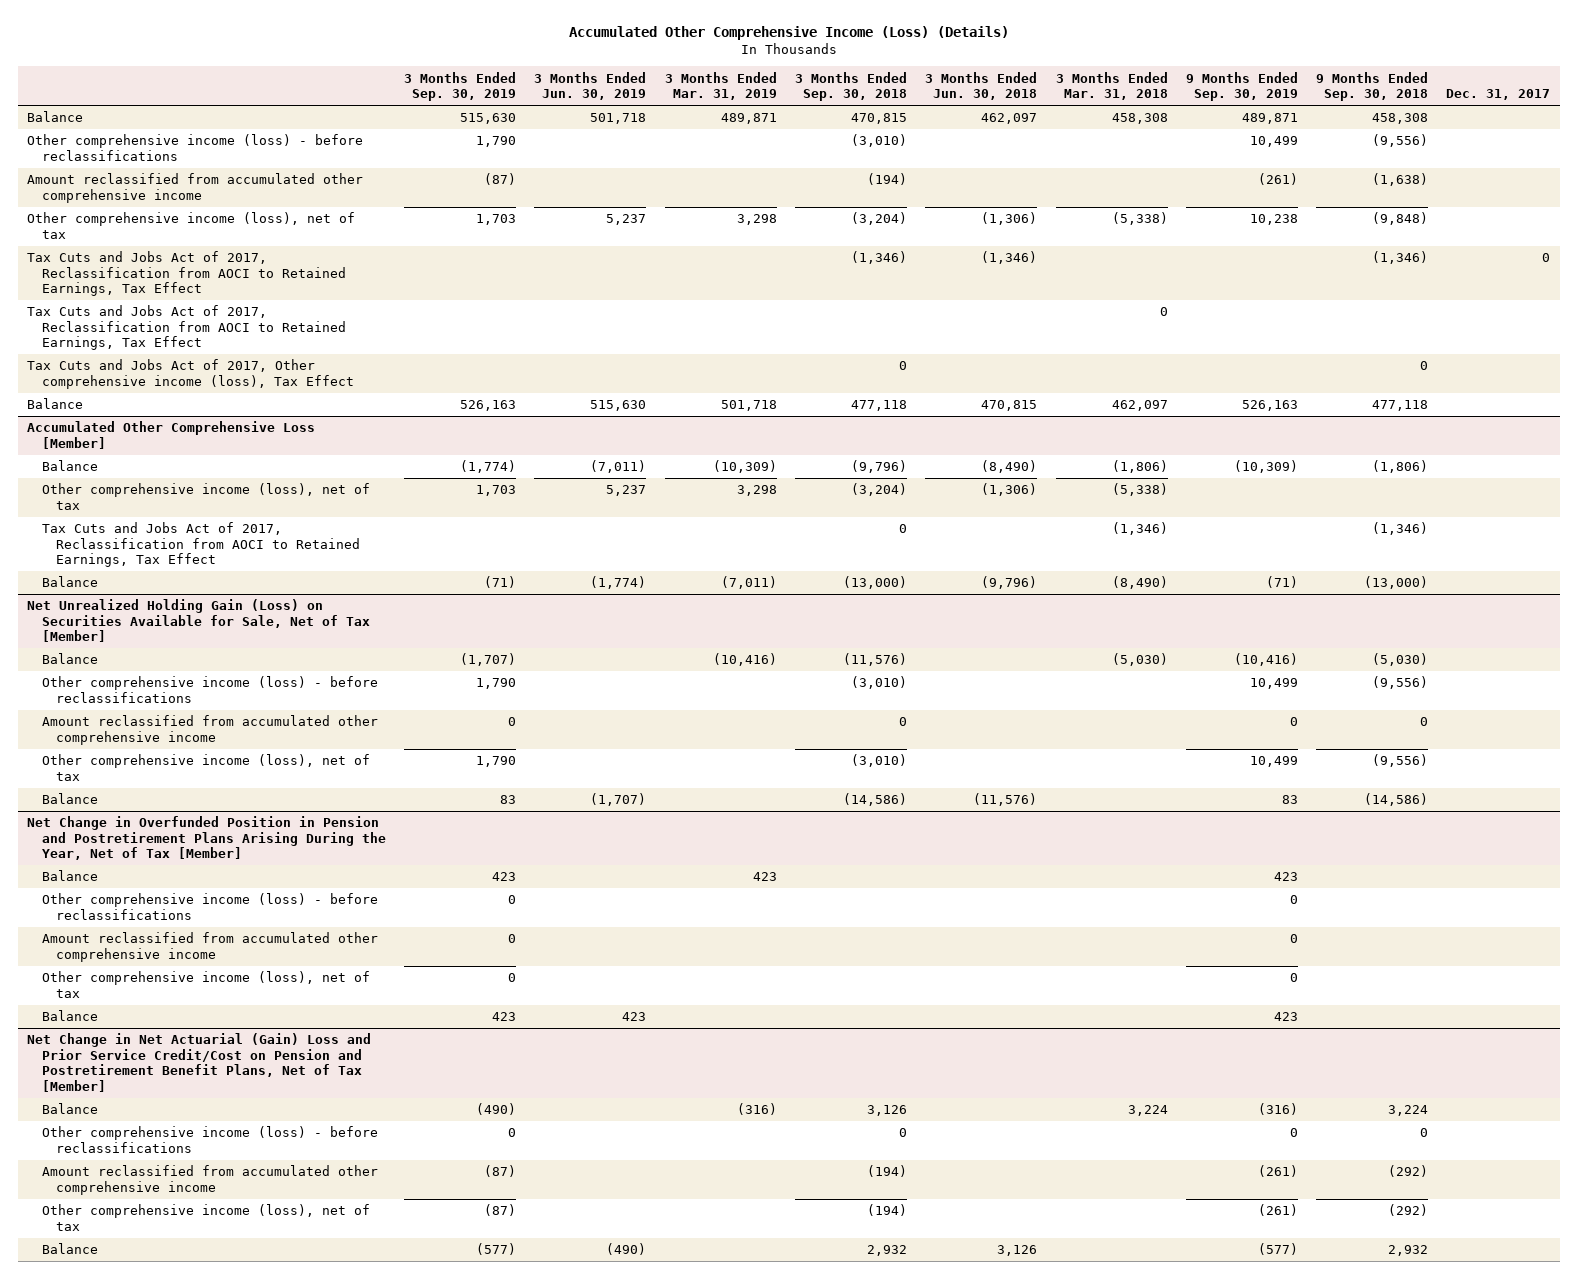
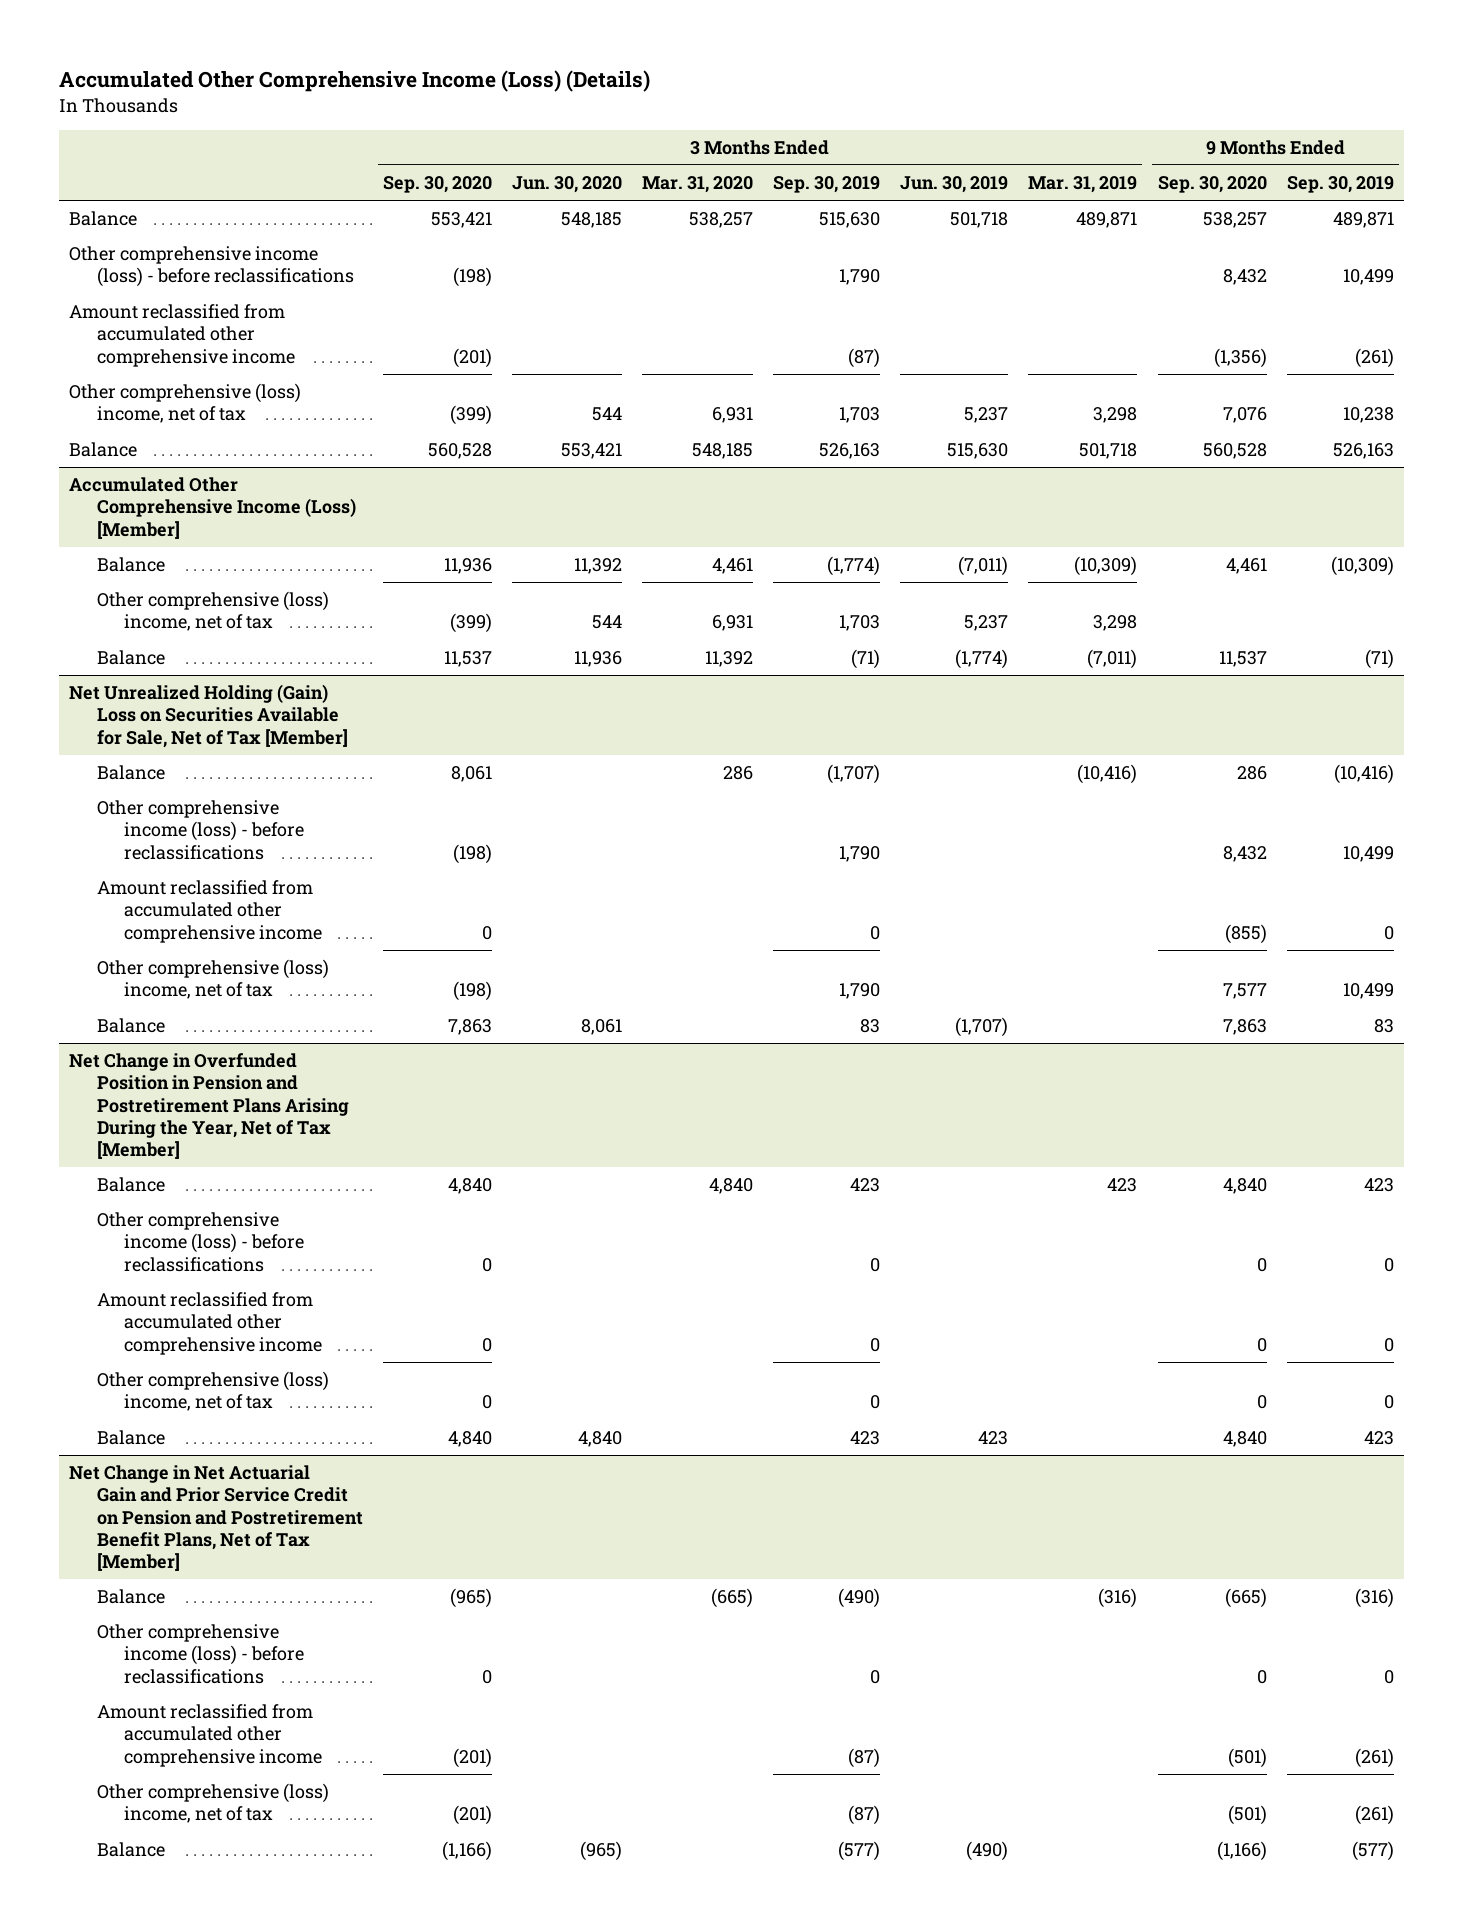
- | 3 Months Ended Sep. 30, 2019 | 3 Months Ended Jun. 30, 2019 | 3 Months Ended Mar. 31, 2019 | 3 Months Ended Sep. 30, 2018 | 3 Months Ended Jun. 30, 2018 | 3 Months Ended Mar. 31, 2018 | 9 Months Ended Sep. 30, 2019 | 9 Months Ended Sep. 30, 2018 | Dec. 31, 2017
+ | 3 Months Ended Sep. 30, 2020 | 3 Months Ended Jun. 30, 2020 | 3 Months Ended Mar. 31, 2020 | 3 Months Ended Sep. 30, 2019 | 3 Months Ended Jun. 30, 2019 | 3 Months Ended Mar. 31, 2019 | 9 Months Ended Sep. 30, 2020 | 9 Months Ended Sep. 30, 2019
- Other comprehensive income (loss), net of tax | 1,703 | 5,237 | 3,298 | (3,204) | (1,306) | (5,338) | 10,238 | (9,848) |
- Tax Cuts and Jobs Act of 2017, Reclassification from AOCI to Retained Earnings, Tax Effect | | | | (1,346) | (1,346) | | | (1,346) | 0
- Tax Cuts and Jobs Act of 2017, Reclassification from AOCI to Retained Earnings, Tax Effect | | | | | | 0 | | |
- Tax Cuts and Jobs Act of 2017, Other comprehensive income (loss), Tax Effect | | | | 0 | | | | 0 |
+ Other comprehensive (loss) income, net of tax | (399) | 544 | 6,931 | 1,703 | 5,237 | 3,298 | 7,076 | 10,238
- Accumulated Other Comprehensive Loss [Member]
+ Accumulated Other Comprehensive Income (Loss) [Member]
- Other comprehensive income (loss), net of tax | 1,703 | 5,237 | 3,298 | (3,204) | (1,306) | (5,338) | | |
- Tax Cuts and Jobs Act of 2017, Reclassification from AOCI to Retained Earnings, Tax Effect | | | | 0 | | (1,346) | | (1,346) |
+ Other comprehensive (loss) income, net of tax | (399) | 544 | 6,931 | 1,703 | 5,237 | 3,298 | |
- Net Unrealized Holding Gain (Loss) on Securities Available for Sale, Net of Tax [Member]
+ Net Unrealized Holding (Gain) Loss on Securities Available for Sale, Net of Tax [Member]
- Other comprehensive income (loss), net of tax | 1,790 | | | (3,010) | | | 10,499 | (9,556) |
+ Other comprehensive (loss) income, net of tax | (198) | | | 1,790 | | | 7,577 | 10,499
@ Net Change in Overfunded Position in Pension and Postretirement Plans Arising During the Year, Net of Tax [Member]
- Other comprehensive income (loss), net of tax | 0 | | | | | | 0 | |
+ Other comprehensive (loss) income, net of tax | 0 | | | 0 | | | 0 | 0
- Net Change in Net Actuarial (Gain) Loss and Prior Service Credit/Cost on Pension and Postretirement Benefit Plans, Net of Tax [Member]
+ Net Change in Net Actuarial Gain and Prior Service Credit on Pension and Postretirement Benefit Plans, Net of Tax [Member]
- Other comprehensive income (loss), net of tax | (87) | | | (194) | | | (261) | (292) |
+ Other comprehensive (loss) income, net of tax | (201) | | | (87) | | | (501) | (261)

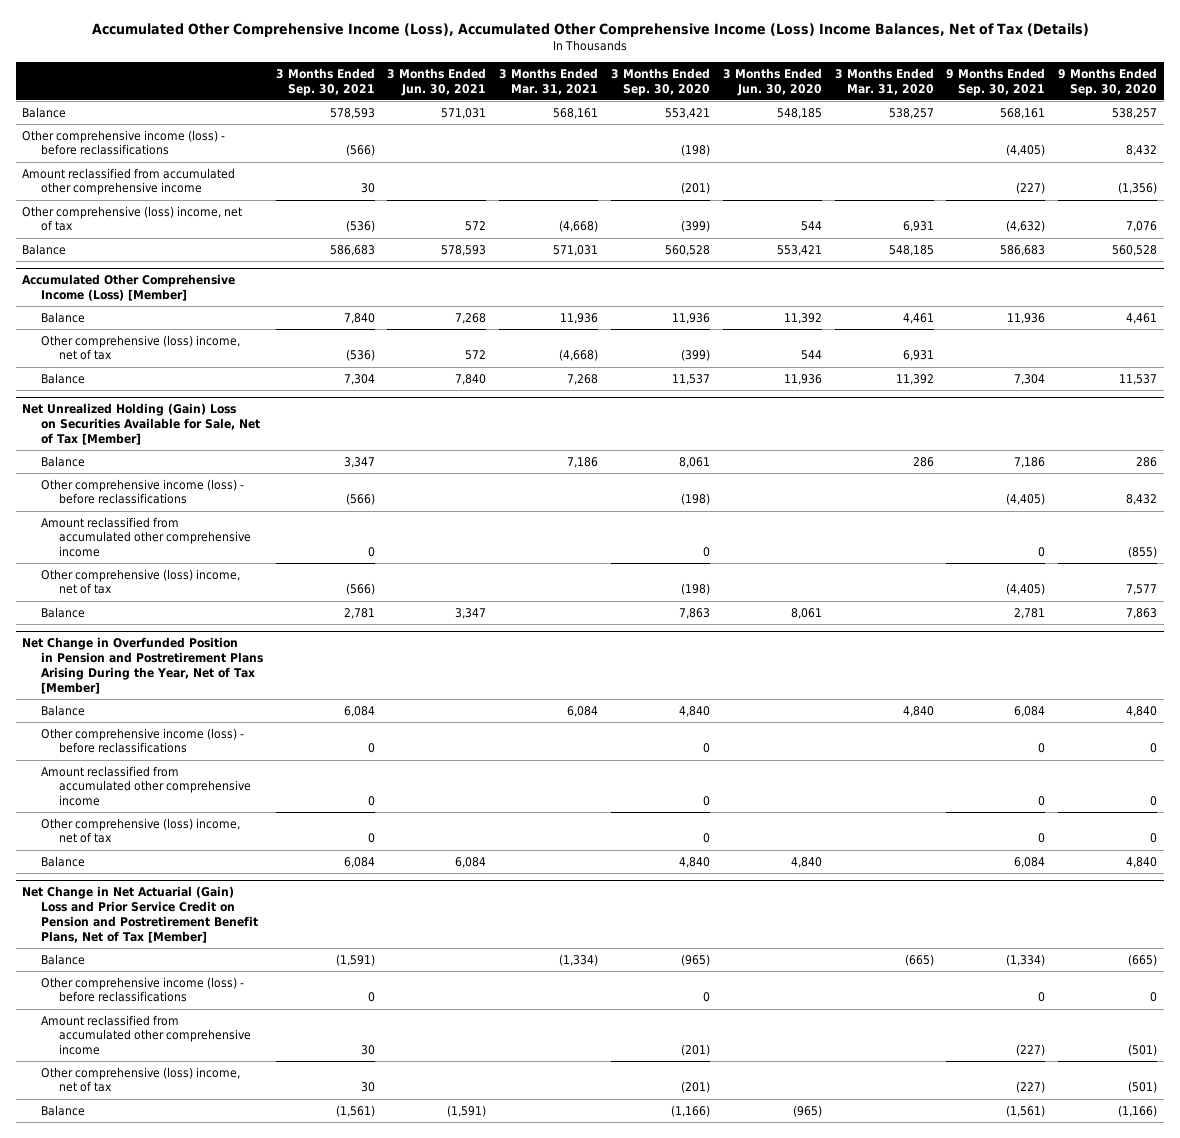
- Accumulated Other Comprehensive Income (Loss) (Details)
+ Accumulated Other Comprehensive Income (Loss), Accumulated Other Comprehensive Income (Loss) Income Balances, Net of Tax (Details)
- | 3 Months Ended Sep. 30, 2020 | 3 Months Ended Jun. 30, 2020 | 3 Months Ended Mar. 31, 2020 | 3 Months Ended Sep. 30, 2019 | 3 Months Ended Jun. 30, 2019 | 3 Months Ended Mar. 31, 2019 | 9 Months Ended Sep. 30, 2020 | 9 Months Ended Sep. 30, 2019
+ | 3 Months Ended Sep. 30, 2021 | 3 Months Ended Jun. 30, 2021 | 3 Months Ended Mar. 31, 2021 | 3 Months Ended Sep. 30, 2020 | 3 Months Ended Jun. 30, 2020 | 3 Months Ended Mar. 31, 2020 | 9 Months Ended Sep. 30, 2021 | 9 Months Ended Sep. 30, 2020
- Net Change in Net Actuarial Gain and Prior Service Credit on Pension and Postretirement Benefit Plans, Net of Tax [Member]
+ Net Change in Net Actuarial (Gain) Loss and Prior Service Credit on Pension and Postretirement Benefit Plans, Net of Tax [Member]

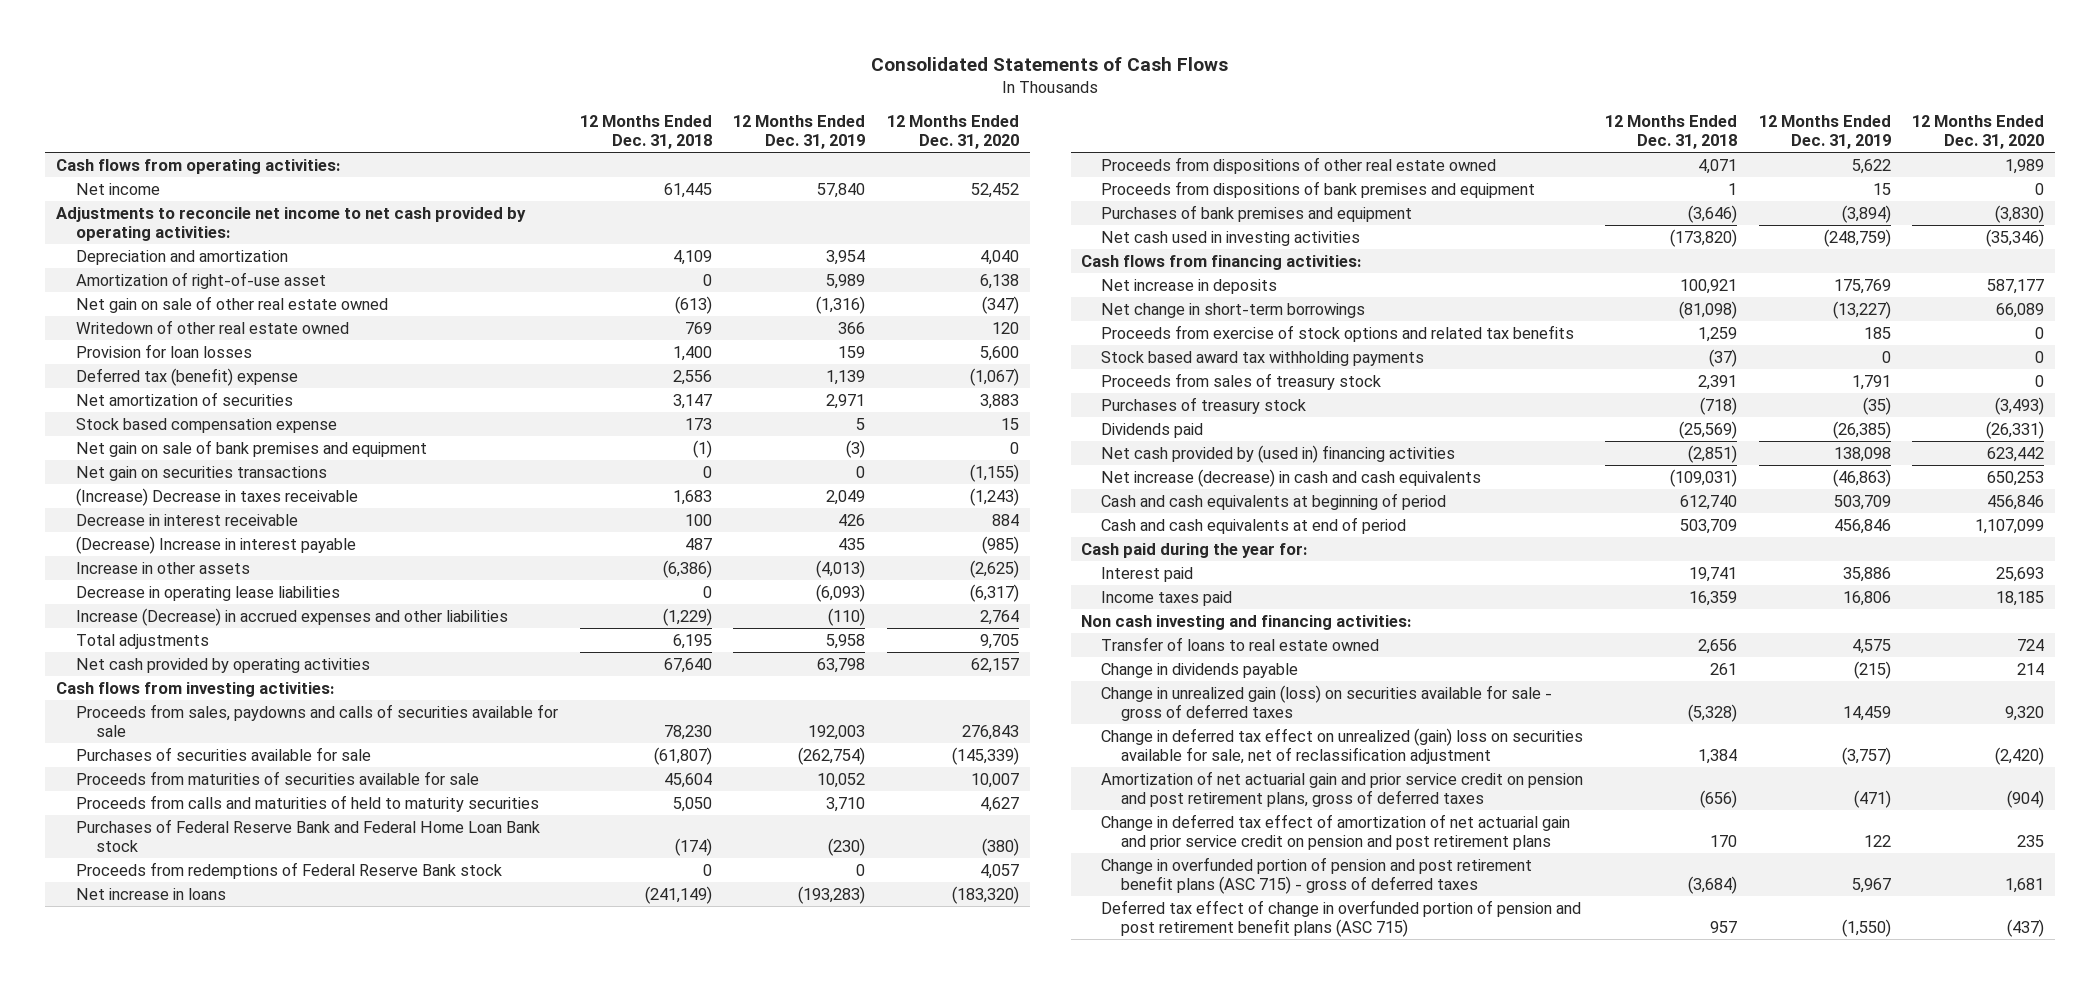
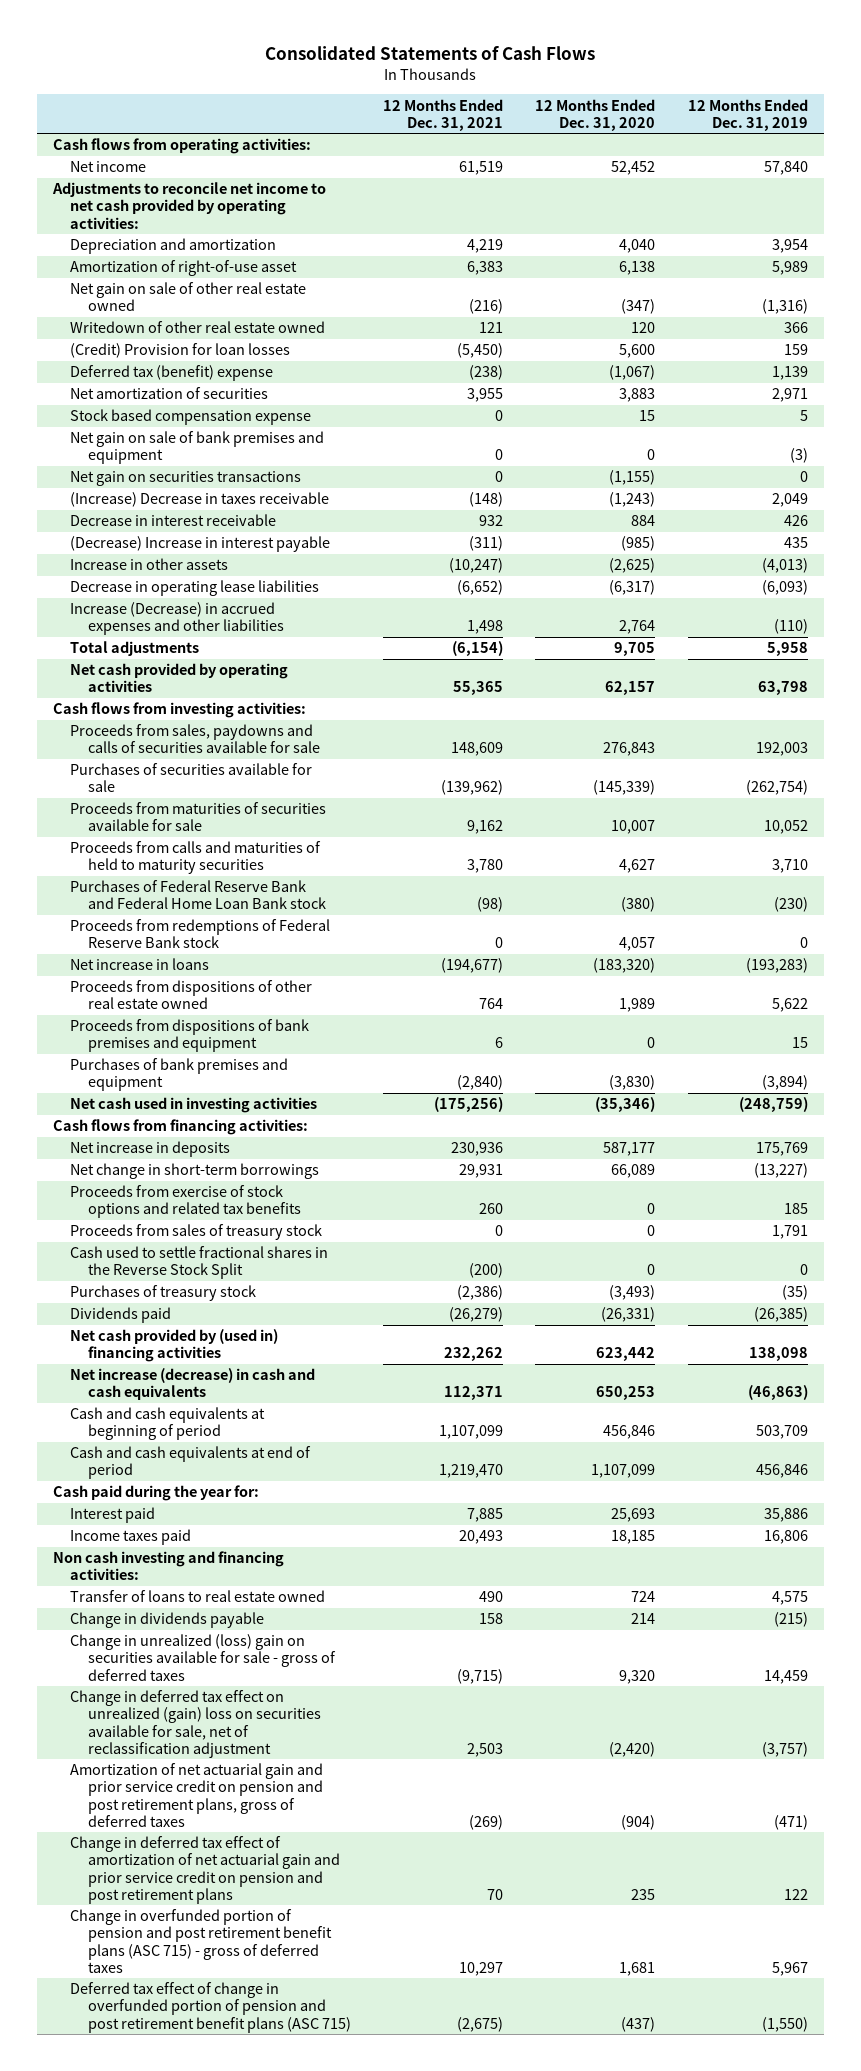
- | 12 Months Ended Dec. 31, 2018 | 12 Months Ended Dec. 31, 2019 | 12 Months Ended Dec. 31, 2020
+ | 12 Months Ended Dec. 31, 2021 | 12 Months Ended Dec. 31, 2020 | 12 Months Ended Dec. 31, 2019
- Provision for loan losses | 1,400 | 159 | 5,600
+ (Credit) Provision for loan losses | (5,450) | 5,600 | 159
- Stock based award tax withholding payments | (37) | 0 | 0
+ Cash used to settle fractional shares in the Reverse Stock Split | (200) | 0 | 0
- Change in unrealized gain (loss) on securities available for sale - gross of deferred taxes | (5,328) | 14,459 | 9,320
+ Change in unrealized (loss) gain on securities available for sale - gross of deferred taxes | (9,715) | 9,320 | 14,459

